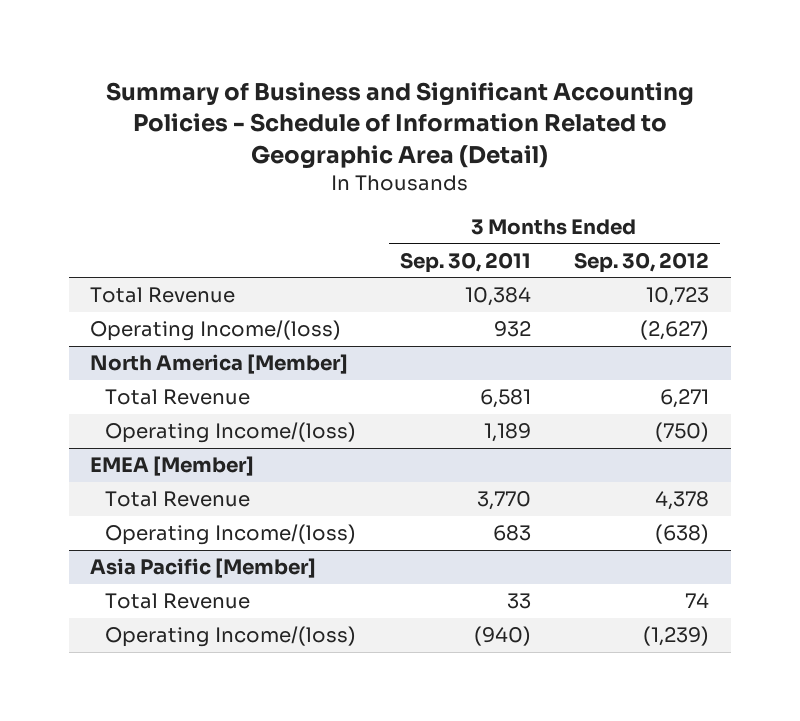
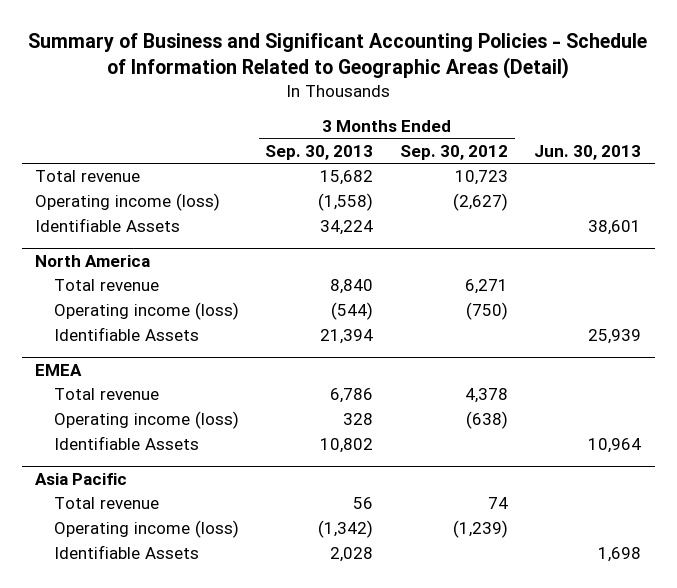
- Summary of Business and Significant Accounting Policies - Schedule of Information Related to Geographic Area (Detail)
+ Summary of Business and Significant Accounting Policies - Schedule of Information Related to Geographic Areas (Detail)
- | 3 Months Ended Sep. 30, 2011 | 3 Months Ended Sep. 30, 2012
+ | 3 Months Ended Sep. 30, 2013 | 3 Months Ended Sep. 30, 2012 | Jun. 30, 2013
- Total Revenue | 10,384 | 10,723
- Operating Income/(loss) | 932 | (2,627)
- North America [Member]
- Total Revenue | 6,581 | 6,271
- Operating Income/(loss) | 1,189 | (750)
- EMEA [Member]
- Total Revenue | 3,770 | 4,378
- Operating Income/(loss) | 683 | (638)
- Asia Pacific [Member]
- Total Revenue | 33 | 74
- Operating Income/(loss) | (940) | (1,239)
+ Total revenue | 15,682 | 10,723 |
+ Operating income (loss) | (1,558) | (2,627) |
+ Identifiable Assets | 34,224 | | 38,601
+ North America
+ Total revenue | 8,840 | 6,271 |
+ Operating income (loss) | (544) | (750) |
+ Identifiable Assets | 21,394 | | 25,939
+ EMEA
+ Total revenue | 6,786 | 4,378 |
+ Operating income (loss) | 328 | (638) |
+ Identifiable Assets | 10,802 | | 10,964
+ Asia Pacific
+ Total revenue | 56 | 74 |
+ Operating income (loss) | (1,342) | (1,239) |
+ Identifiable Assets | 2,028 | | 1,698

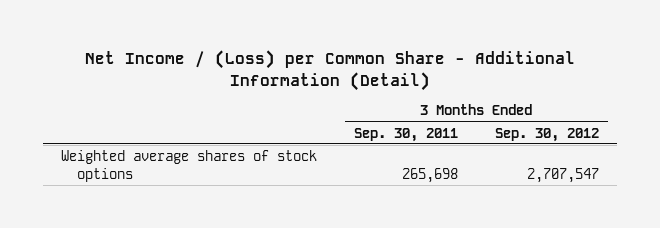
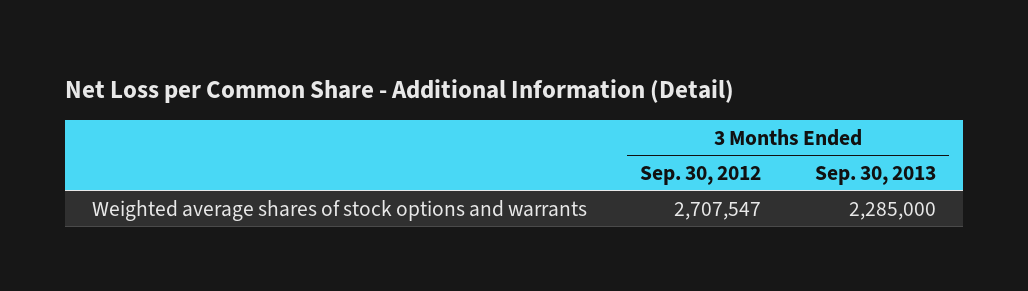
- Net Income / (Loss) per Common Share - Additional Information (Detail)
+ Net Loss per Common Share - Additional Information (Detail)
- | 3 Months Ended Sep. 30, 2011 | 3 Months Ended Sep. 30, 2012
+ | 3 Months Ended Sep. 30, 2012 | 3 Months Ended Sep. 30, 2013
- Weighted average shares of stock options | 265,698 | 2,707,547
+ Weighted average shares of stock options and warrants | 2,707,547 | 2,285,000

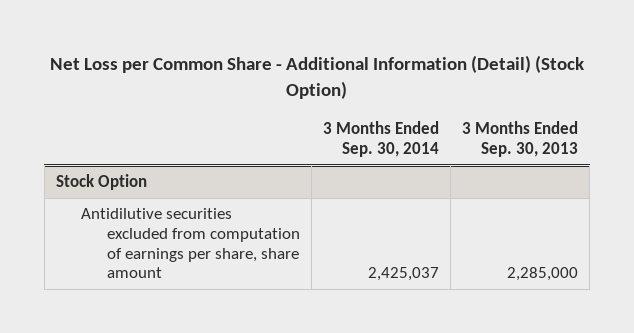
- Net Loss per Common Share - Additional Information (Detail)
+ Net Loss per Common Share - Additional Information (Detail) (Stock Option)
- | 3 Months Ended Sep. 30, 2012 | 3 Months Ended Sep. 30, 2013
+ | 3 Months Ended Sep. 30, 2014 | 3 Months Ended Sep. 30, 2013
- Weighted average shares of stock options and warrants | 2,707,547 | 2,285,000
+ Stock Option
+ Antidilutive securities excluded from computation of earnings per share, share amount | 2,425,037 | 2,285,000

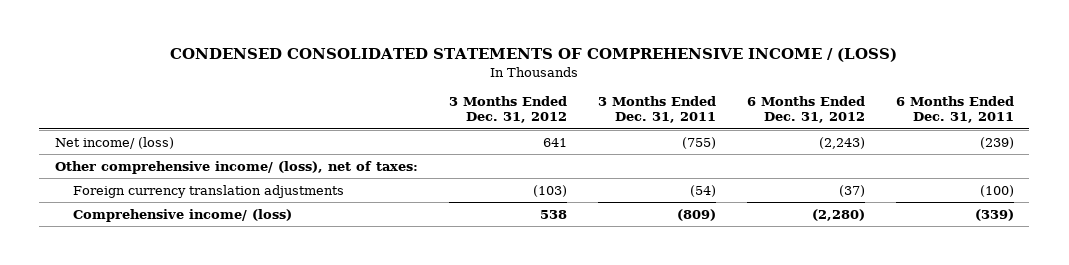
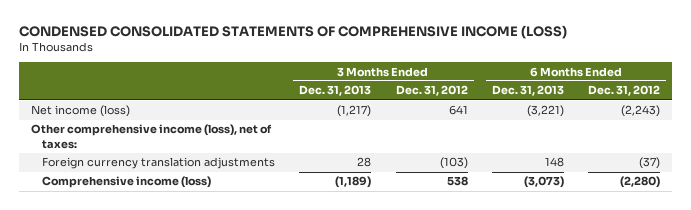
- CONDENSED CONSOLIDATED STATEMENTS OF COMPREHENSIVE INCOME / (LOSS)
+ CONDENSED CONSOLIDATED STATEMENTS OF COMPREHENSIVE INCOME (LOSS)
- | 3 Months Ended Dec. 31, 2012 | 3 Months Ended Dec. 31, 2011 | 6 Months Ended Dec. 31, 2012 | 6 Months Ended Dec. 31, 2011
+ | 3 Months Ended Dec. 31, 2013 | 3 Months Ended Dec. 31, 2012 | 6 Months Ended Dec. 31, 2013 | 6 Months Ended Dec. 31, 2012
- Net income/ (loss) | 641 | (755) | (2,243) | (239)
- Other comprehensive income/ (loss), net of taxes:
+ Net income (loss) | (1,217) | 641 | (3,221) | (2,243)
+ Other comprehensive income (loss), net of taxes:
- Comprehensive income/ (loss) | 538 | (809) | (2,280) | (339)
+ Comprehensive income (loss) | (1,189) | 538 | (3,073) | (2,280)

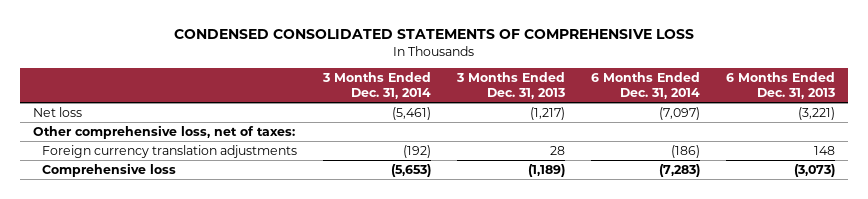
- CONDENSED CONSOLIDATED STATEMENTS OF COMPREHENSIVE INCOME (LOSS)
+ CONDENSED CONSOLIDATED STATEMENTS OF COMPREHENSIVE LOSS
- | 3 Months Ended Dec. 31, 2013 | 3 Months Ended Dec. 31, 2012 | 6 Months Ended Dec. 31, 2013 | 6 Months Ended Dec. 31, 2012
+ | 3 Months Ended Dec. 31, 2014 | 3 Months Ended Dec. 31, 2013 | 6 Months Ended Dec. 31, 2014 | 6 Months Ended Dec. 31, 2013
- Net income (loss) | (1,217) | 641 | (3,221) | (2,243)
- Other comprehensive income (loss), net of taxes:
+ Net loss | (5,461) | (1,217) | (7,097) | (3,221)
+ Other comprehensive loss, net of taxes:
- Comprehensive income (loss) | (1,189) | 538 | (3,073) | (2,280)
+ Comprehensive loss | (5,653) | (1,189) | (7,283) | (3,073)

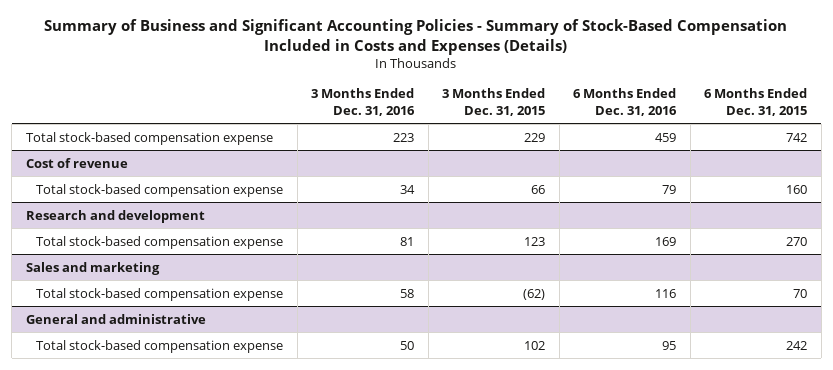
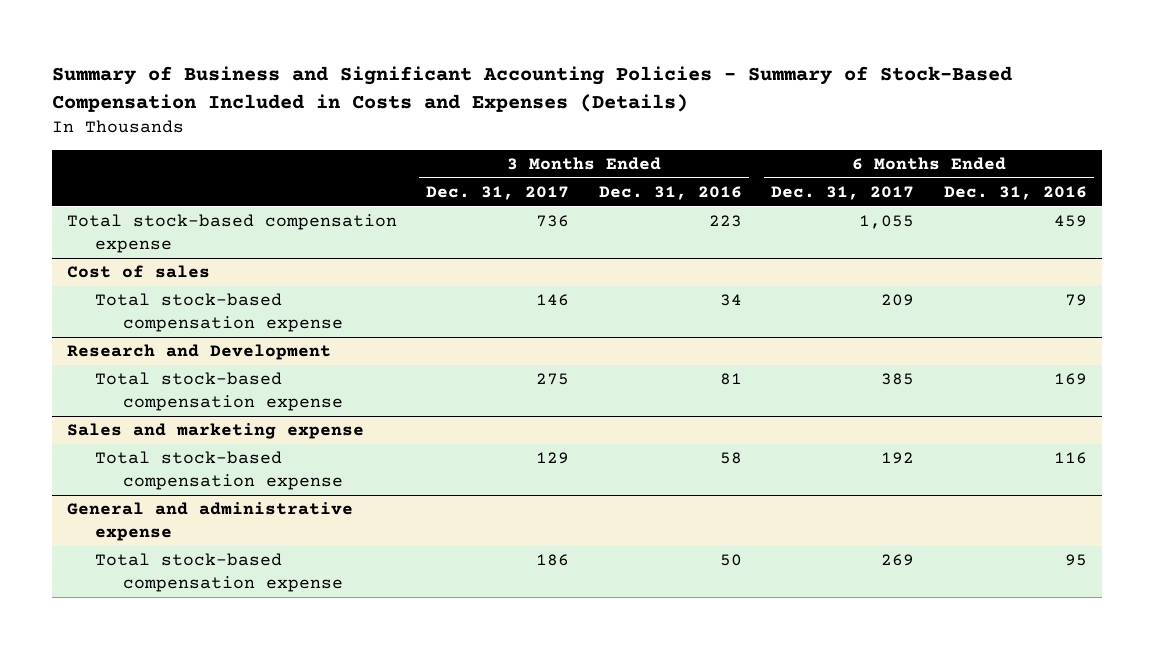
- | 3 Months Ended Dec. 31, 2016 | 3 Months Ended Dec. 31, 2015 | 6 Months Ended Dec. 31, 2016 | 6 Months Ended Dec. 31, 2015
+ | 3 Months Ended Dec. 31, 2017 | 3 Months Ended Dec. 31, 2016 | 6 Months Ended Dec. 31, 2017 | 6 Months Ended Dec. 31, 2016
- Cost of revenue
+ Cost of sales
- Research and development
+ Research and Development
- Sales and marketing
+ Sales and marketing expense
- General and administrative
+ General and administrative expense

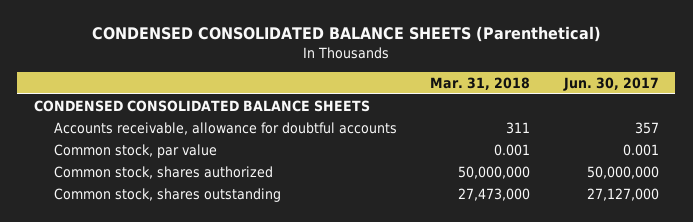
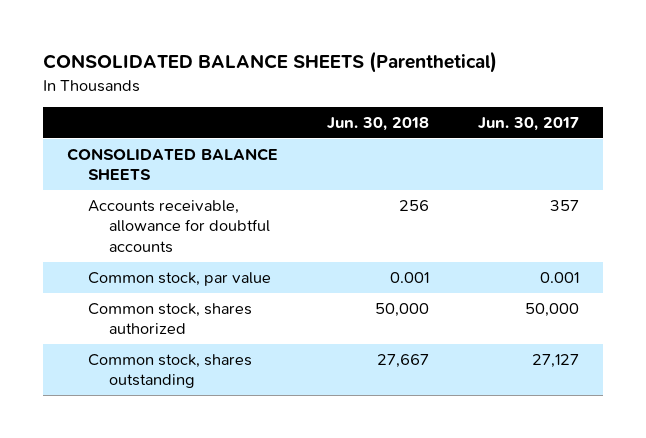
- CONDENSED CONSOLIDATED BALANCE SHEETS (Parenthetical)
+ CONSOLIDATED BALANCE SHEETS (Parenthetical)
- | Mar. 31, 2018 | Jun. 30, 2017
+ | Jun. 30, 2018 | Jun. 30, 2017
- CONDENSED CONSOLIDATED BALANCE SHEETS
+ CONSOLIDATED BALANCE SHEETS
- Common stock, shares authorized | 50,000,000 | 50,000,000
- Common stock, shares outstanding | 27,473,000 | 27,127,000
+ Common stock, shares authorized | 50,000 | 50,000
+ Common stock, shares outstanding | 27,667 | 27,127

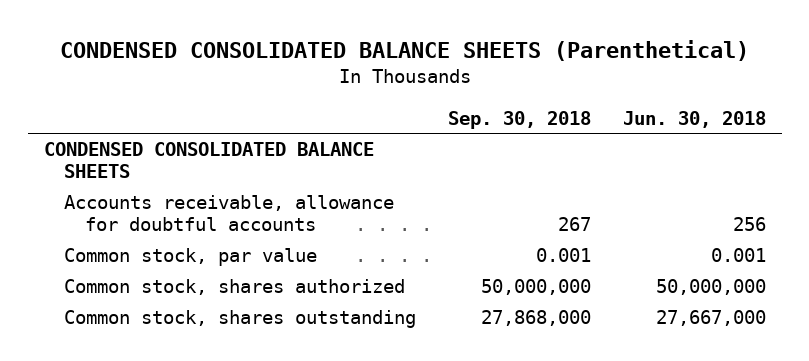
- CONSOLIDATED BALANCE SHEETS (Parenthetical)
+ CONDENSED CONSOLIDATED BALANCE SHEETS (Parenthetical)
- | Jun. 30, 2018 | Jun. 30, 2017
+ | Sep. 30, 2018 | Jun. 30, 2018
- CONSOLIDATED BALANCE SHEETS
+ CONDENSED CONSOLIDATED BALANCE SHEETS
- Common stock, shares authorized | 50,000 | 50,000
- Common stock, shares outstanding | 27,667 | 27,127
+ Common stock, shares authorized | 50,000,000 | 50,000,000
+ Common stock, shares outstanding | 27,868,000 | 27,667,000

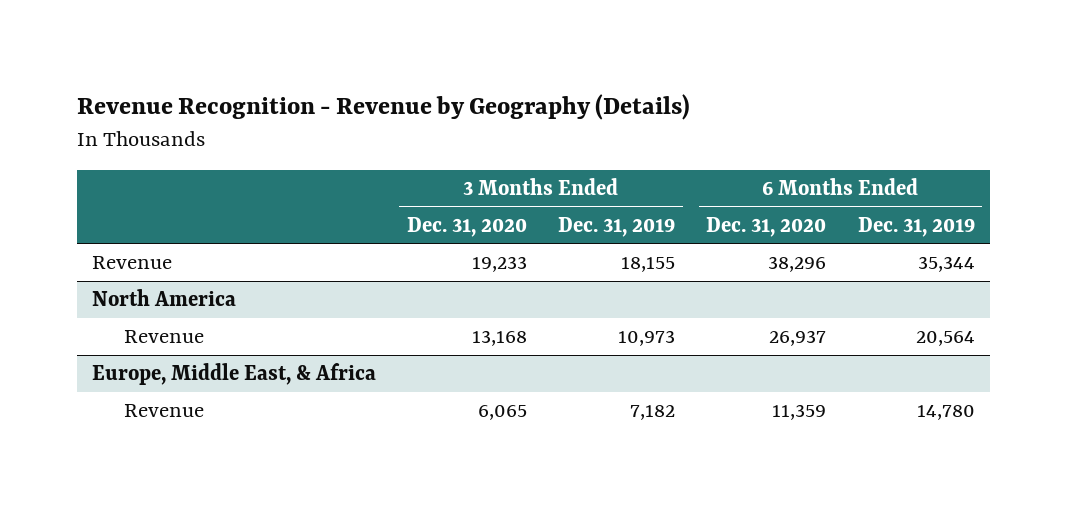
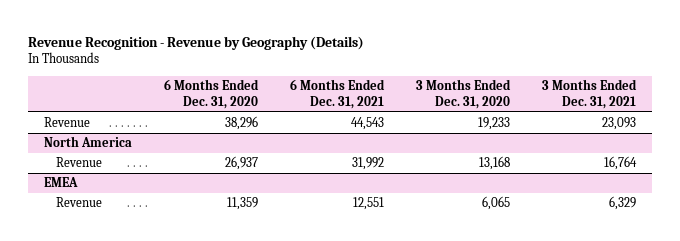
- | 3 Months Ended Dec. 31, 2020 | 3 Months Ended Dec. 31, 2019 | 6 Months Ended Dec. 31, 2020 | 6 Months Ended Dec. 31, 2019
+ | 6 Months Ended Dec. 31, 2020 | 6 Months Ended Dec. 31, 2021 | 3 Months Ended Dec. 31, 2020 | 3 Months Ended Dec. 31, 2021
- Europe, Middle East, & Africa
+ EMEA

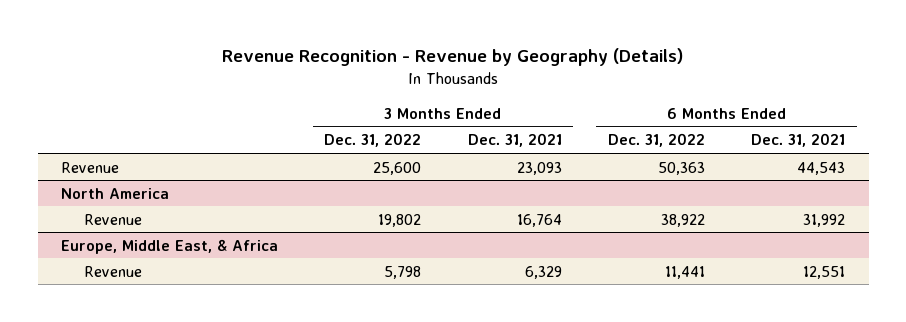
- | 6 Months Ended Dec. 31, 2020 | 6 Months Ended Dec. 31, 2021 | 3 Months Ended Dec. 31, 2020 | 3 Months Ended Dec. 31, 2021
+ | 3 Months Ended Dec. 31, 2022 | 3 Months Ended Dec. 31, 2021 | 6 Months Ended Dec. 31, 2022 | 6 Months Ended Dec. 31, 2021
- EMEA
+ Europe, Middle East, & Africa

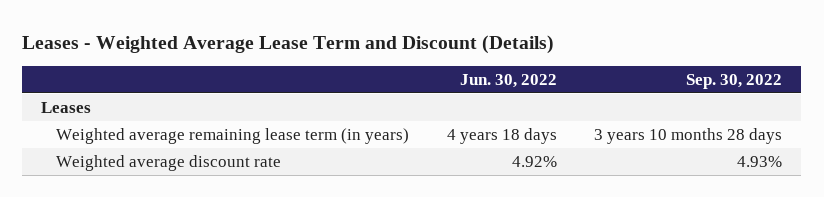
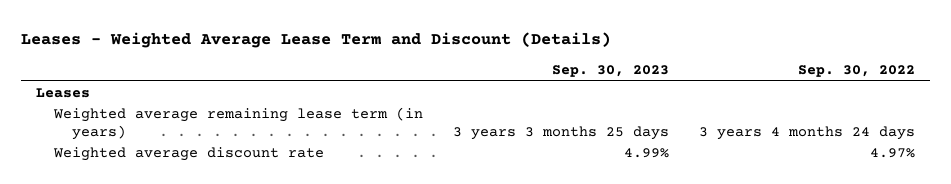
- | Jun. 30, 2022 | Sep. 30, 2022
+ | Sep. 30, 2023 | Sep. 30, 2022
- Weighted average remaining lease term (in years) | 4 years 18 days | 3 years 10 months 28 days
- Weighted average discount rate | 4.92% | 4.93%
+ Weighted average remaining lease term (in years) | 3 years 3 months 25 days | 3 years 4 months 24 days
+ Weighted average discount rate | 4.99% | 4.97%

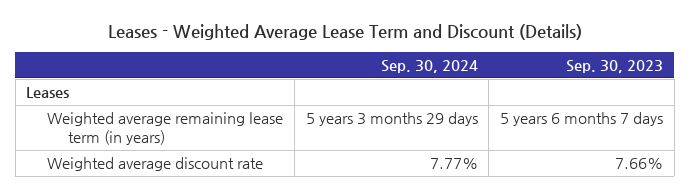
- | Sep. 30, 2023 | Sep. 30, 2022
+ | Sep. 30, 2024 | Sep. 30, 2023
- Weighted average remaining lease term (in years) | 3 years 3 months 25 days | 3 years 4 months 24 days
- Weighted average discount rate | 4.99% | 4.97%
+ Weighted average remaining lease term (in years) | 5 years 3 months 29 days | 5 years 6 months 7 days
+ Weighted average discount rate | 7.77% | 7.66%

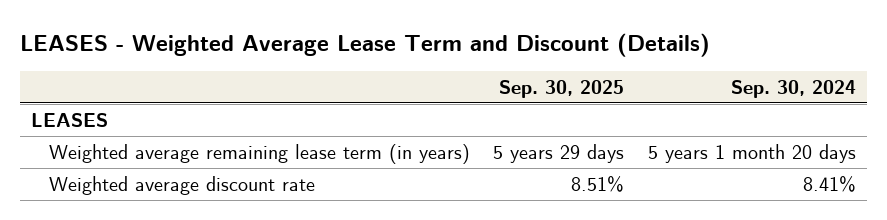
- Leases - Weighted Average Lease Term and Discount (Details)
+ LEASES - Weighted Average Lease Term and Discount (Details)
- | Sep. 30, 2024 | Sep. 30, 2023
+ | Sep. 30, 2025 | Sep. 30, 2024
- Leases
- Weighted average remaining lease term (in years) | 5 years 3 months 29 days | 5 years 6 months 7 days
- Weighted average discount rate | 7.77% | 7.66%
+ LEASES
+ Weighted average remaining lease term (in years) | 5 years 29 days | 5 years 1 month 20 days
+ Weighted average discount rate | 8.51% | 8.41%

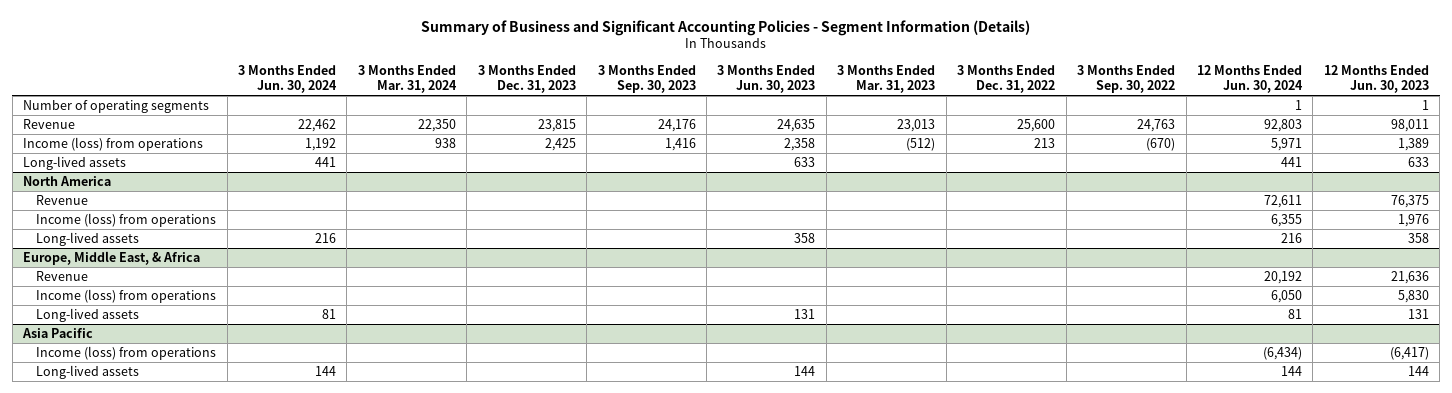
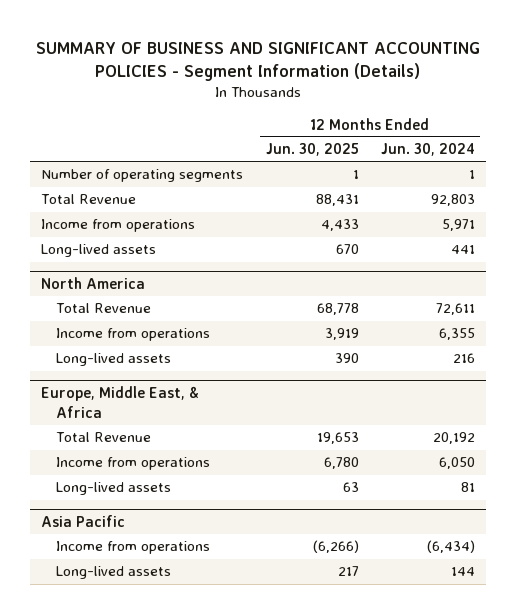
- Summary of Business and Significant Accounting Policies - Segment Information (Details)
+ SUMMARY OF BUSINESS AND SIGNIFICANT ACCOUNTING POLICIES - Segment Information (Details)
- | 3 Months Ended Jun. 30, 2024 | 3 Months Ended Mar. 31, 2024 | 3 Months Ended Dec. 31, 2023 | 3 Months Ended Sep. 30, 2023 | 3 Months Ended Jun. 30, 2023 | 3 Months Ended Mar. 31, 2023 | 3 Months Ended Dec. 31, 2022 | 3 Months Ended Sep. 30, 2022 | 12 Months Ended Jun. 30, 2024 | 12 Months Ended Jun. 30, 2023
+ | 12 Months Ended Jun. 30, 2025 | 12 Months Ended Jun. 30, 2024
- Revenue | 22,462 | 22,350 | 23,815 | 24,176 | 24,635 | 23,013 | 25,600 | 24,763 | 92,803 | 98,011
- Income (loss) from operations | 1,192 | 938 | 2,425 | 1,416 | 2,358 | (512) | 213 | (670) | 5,971 | 1,389
+ Total Revenue | 88,431 | 92,803
+ Income from operations | 4,433 | 5,971
@ North America
- Revenue | | | | | | | | | 72,611 | 76,375
- Income (loss) from operations | | | | | | | | | 6,355 | 1,976
+ Total Revenue | 68,778 | 72,611
+ Income from operations | 3,919 | 6,355
@ Europe, Middle East, & Africa
- Revenue | | | | | | | | | 20,192 | 21,636
- Income (loss) from operations | | | | | | | | | 6,050 | 5,830
+ Total Revenue | 19,653 | 20,192
+ Income from operations | 6,780 | 6,050
@ Asia Pacific
- Income (loss) from operations | | | | | | | | | (6,434) | (6,417)
+ Income from operations | (6,266) | (6,434)

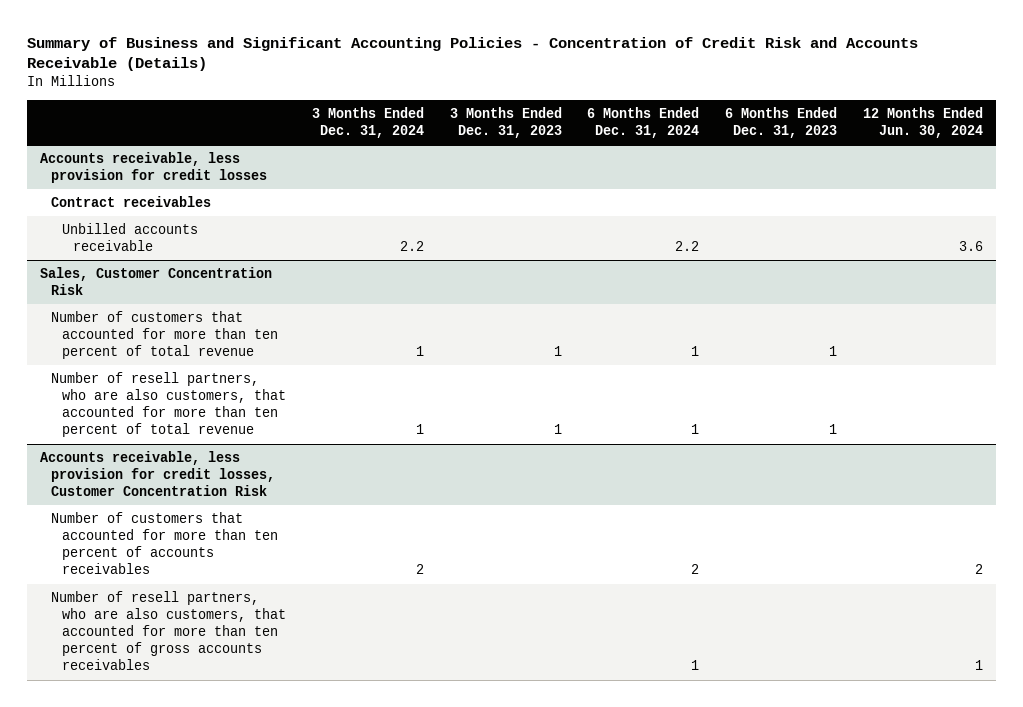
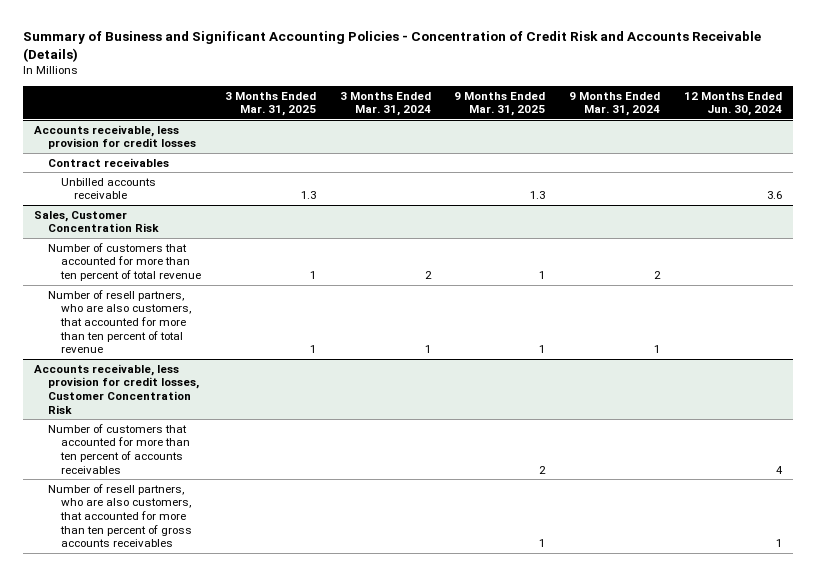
- | 3 Months Ended Dec. 31, 2024 | 3 Months Ended Dec. 31, 2023 | 6 Months Ended Dec. 31, 2024 | 6 Months Ended Dec. 31, 2023 | 12 Months Ended Jun. 30, 2024
+ | 3 Months Ended Mar. 31, 2025 | 3 Months Ended Mar. 31, 2024 | 9 Months Ended Mar. 31, 2025 | 9 Months Ended Mar. 31, 2024 | 12 Months Ended Jun. 30, 2024
@ Accounts receivable, less provision for credit losses, Customer Concentration Risk
- Number of customers that accounted for more than ten percent of accounts receivables | 2 | | 2 | | 2
+ Number of customers that accounted for more than ten percent of accounts receivables | | | 2 | | 4

